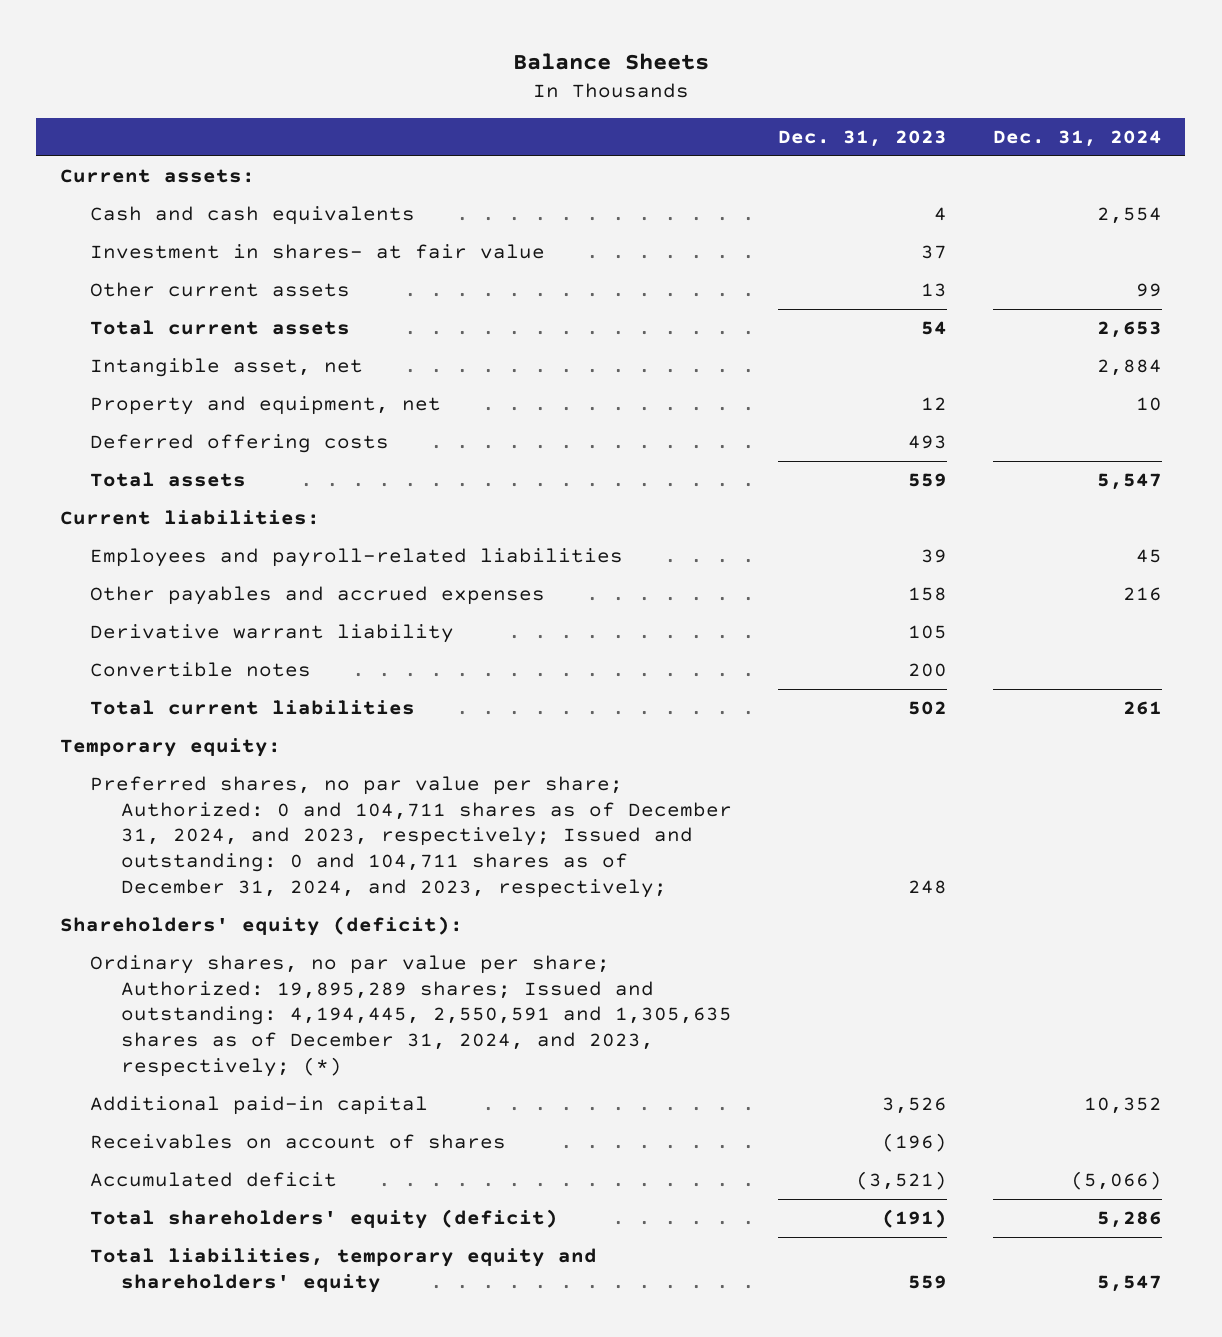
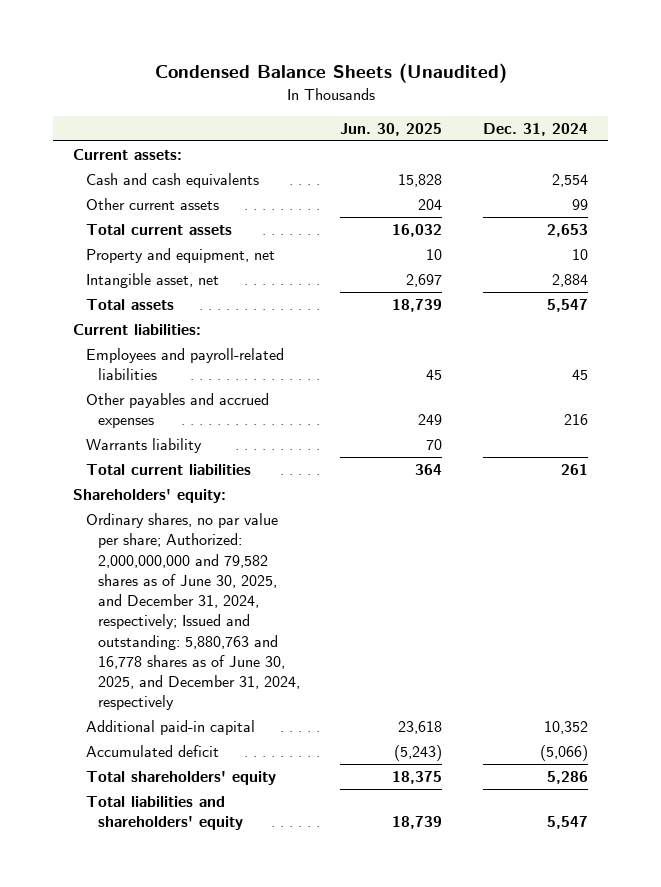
- Balance Sheets
+ Condensed Balance Sheets (Unaudited)
- | Dec. 31, 2023 | Dec. 31, 2024
+ | Jun. 30, 2025 | Dec. 31, 2024
- Investment in shares- at fair value | 37 |
- Deferred offering costs | 493 |
moved down: Intangible asset, net | 2,697 | 2,884
- Derivative warrant liability | 105 |
- Convertible notes | 200 |
+ Warrants liability | 70 |
- Temporary equity:
- Preferred shares, no par value per share; Authorized: 0 and 104,711 shares as of December 31, 2024, and 2023, respectively; Issued and outstanding: 0 and 104,711 shares as of December 31, 2024, and 2023, respectively; | 248 |
- Shareholders' equity (deficit):
- Ordinary shares, no par value per share; Authorized: 19,895,289 shares; Issued and outstanding: 4,194,445, 2,550,591 and 1,305,635 shares as of December 31, 2024, and 2023, respectively; (*)
+ Shareholders' equity:
+ Ordinary shares, no par value per share; Authorized: 2,000,000,000 and 79,582 shares as of June 30, 2025, and December 31, 2024, respectively; Issued and outstanding: 5,880,763 and 16,778 shares as of June 30, 2025, and December 31, 2024, respectively
- Receivables on account of shares | (196) |
- Total shareholders' equity (deficit) | (191) | 5,286
- Total liabilities, temporary equity and shareholders' equity | 559 | 5,547
+ Total shareholders' equity | 18,375 | 5,286
+ Total liabilities and shareholders' equity | 18,739 | 5,547

